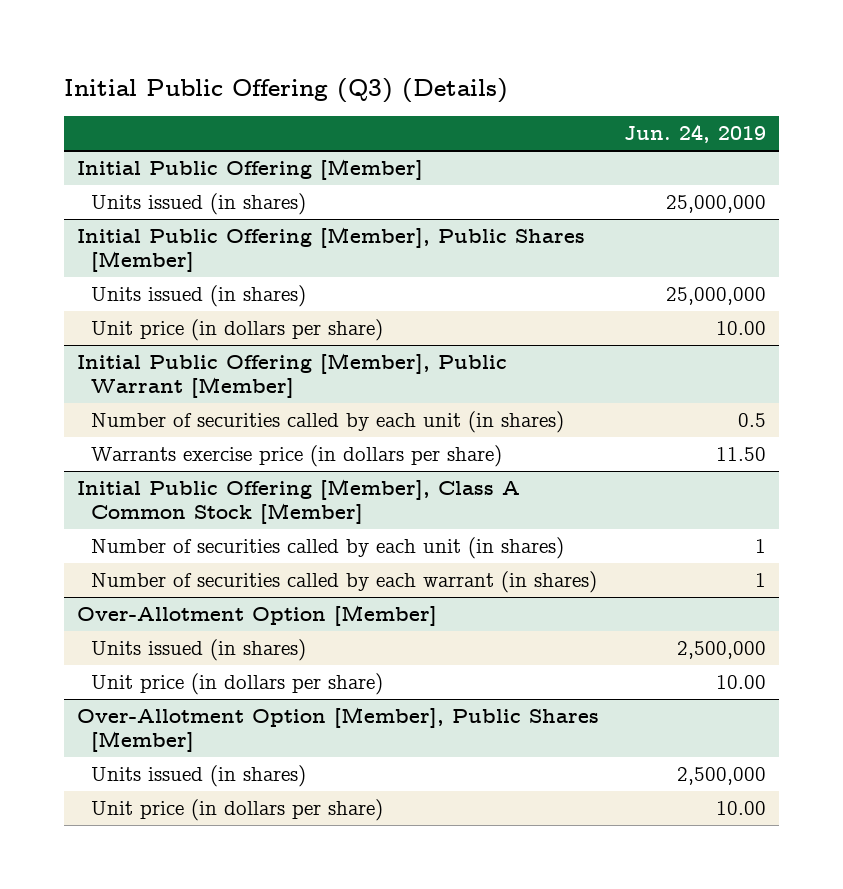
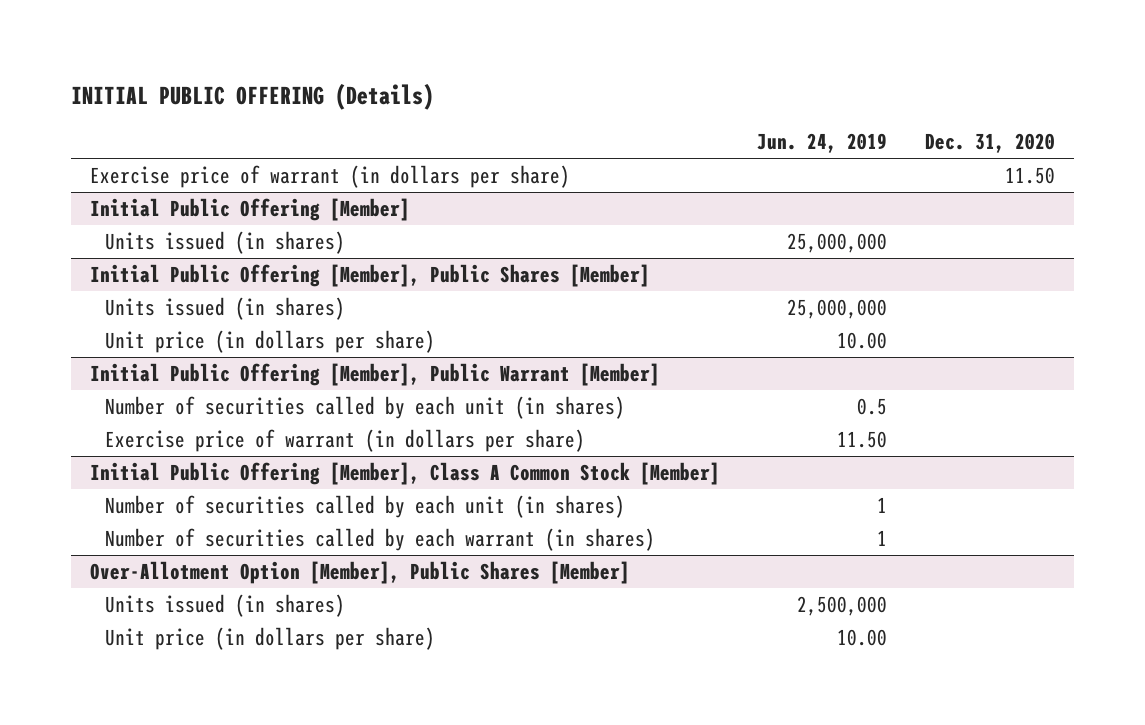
- Initial Public Offering (Q3) (Details)
+ INITIAL PUBLIC OFFERING (Details)
- | Jun. 24, 2019
+ | Jun. 24, 2019 | Dec. 31, 2020
+ Exercise price of warrant (in dollars per share) | | 11.50
@ Initial Public Offering [Member], Public Warrant [Member]
- Warrants exercise price (in dollars per share) | 11.50
+ Exercise price of warrant (in dollars per share) | 11.50 |
- Over-Allotment Option [Member]
- Units issued (in shares) | 2,500,000
- Unit price (in dollars per share) | 10.00

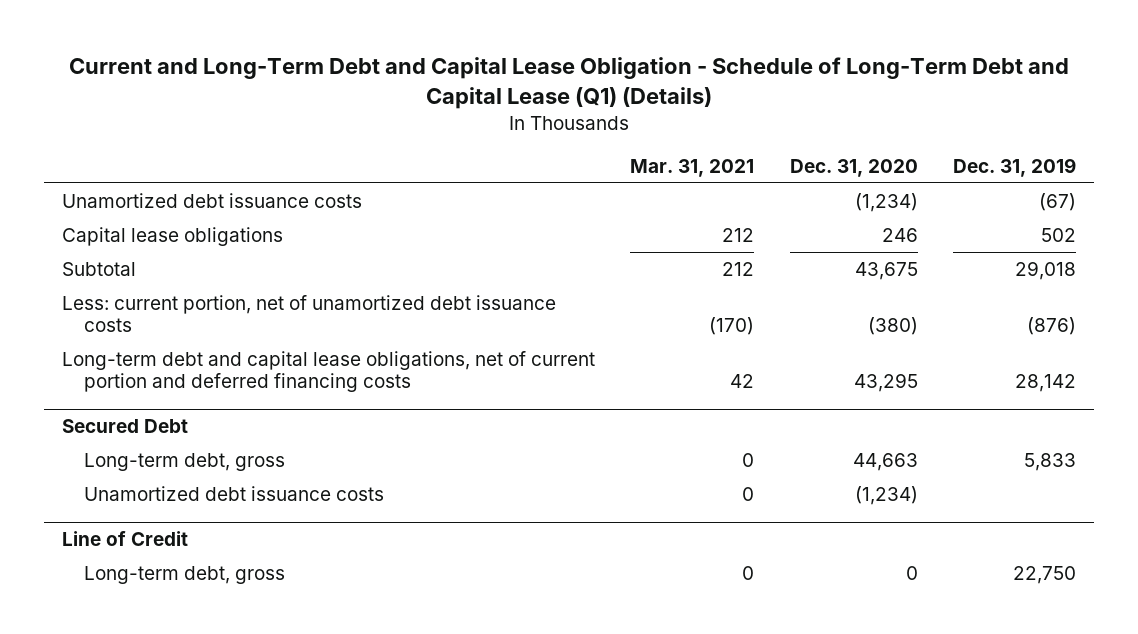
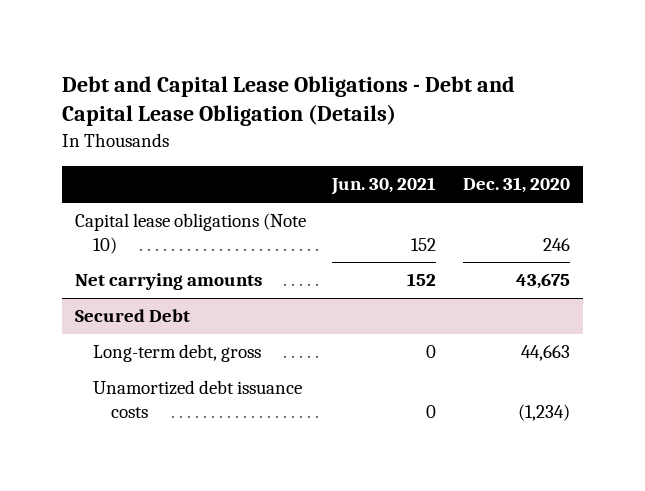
- Current and Long-Term Debt and Capital Lease Obligation - Schedule of Long-Term Debt and Capital Lease (Q1) (Details)
+ Debt and Capital Lease Obligations - Debt and Capital Lease Obligation (Details)
- | Mar. 31, 2021 | Dec. 31, 2020 | Dec. 31, 2019
+ | Jun. 30, 2021 | Dec. 31, 2020
- Unamortized debt issuance costs | | (1,234) | (67)
- Capital lease obligations | 212 | 246 | 502
- Subtotal | 212 | 43,675 | 29,018
- Less: current portion, net of unamortized debt issuance costs | (170) | (380) | (876)
- Long-term debt and capital lease obligations, net of current portion and deferred financing costs | 42 | 43,295 | 28,142
+ Capital lease obligations (Note 10) | 152 | 246
+ Net carrying amounts | 152 | 43,675
- Line of Credit
- Long-term debt, gross | 0 | 0 | 22,750

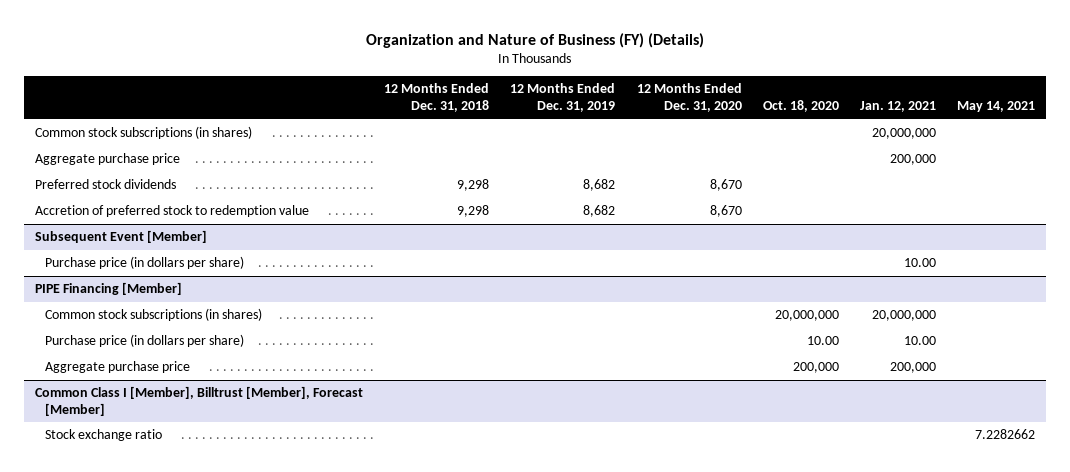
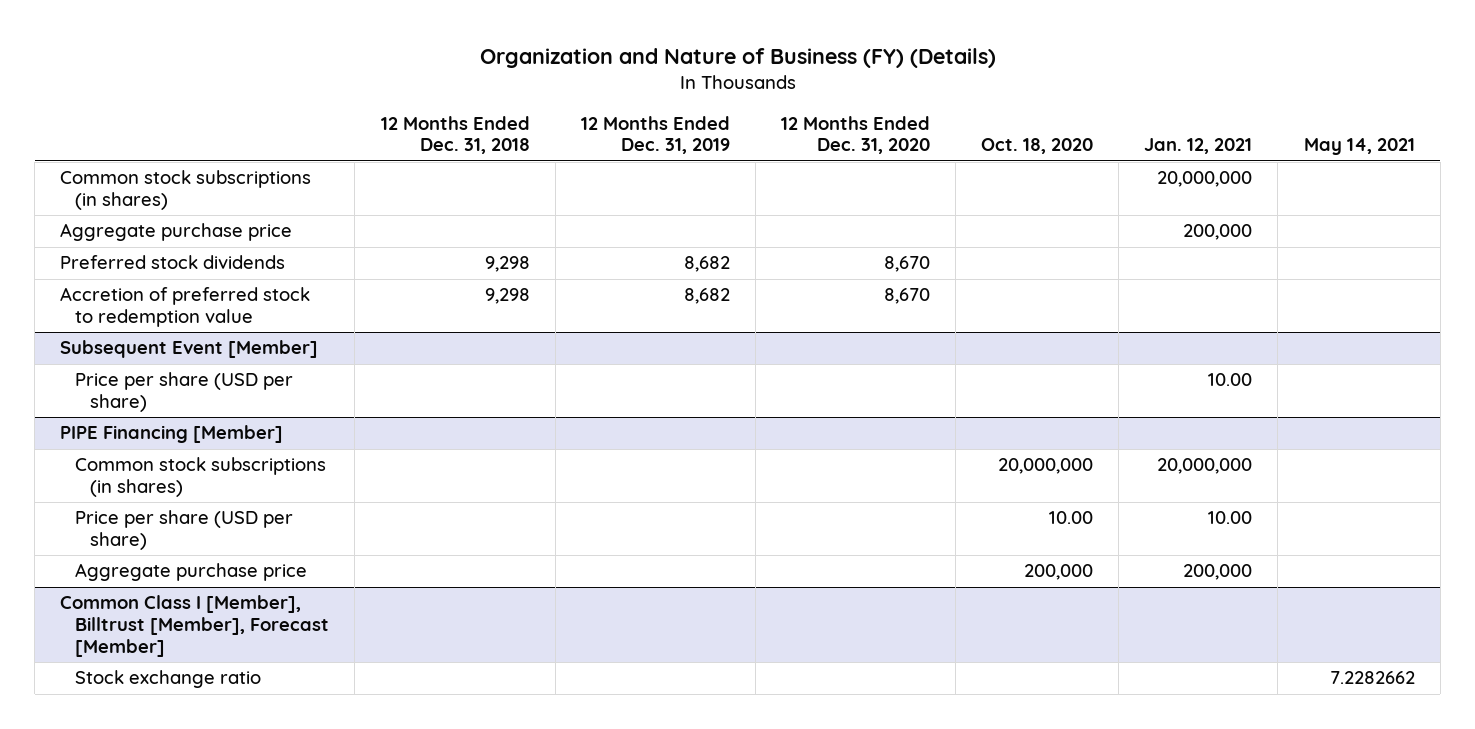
@ Subsequent Event [Member]
- Purchase price (in dollars per share) | | | | | 10.00 |
+ Price per share (USD per share) | | | | | 10.00 |
@ PIPE Financing [Member]
- Purchase price (in dollars per share) | | | | 10.00 | 10.00 |
+ Price per share (USD per share) | | | | 10.00 | 10.00 |

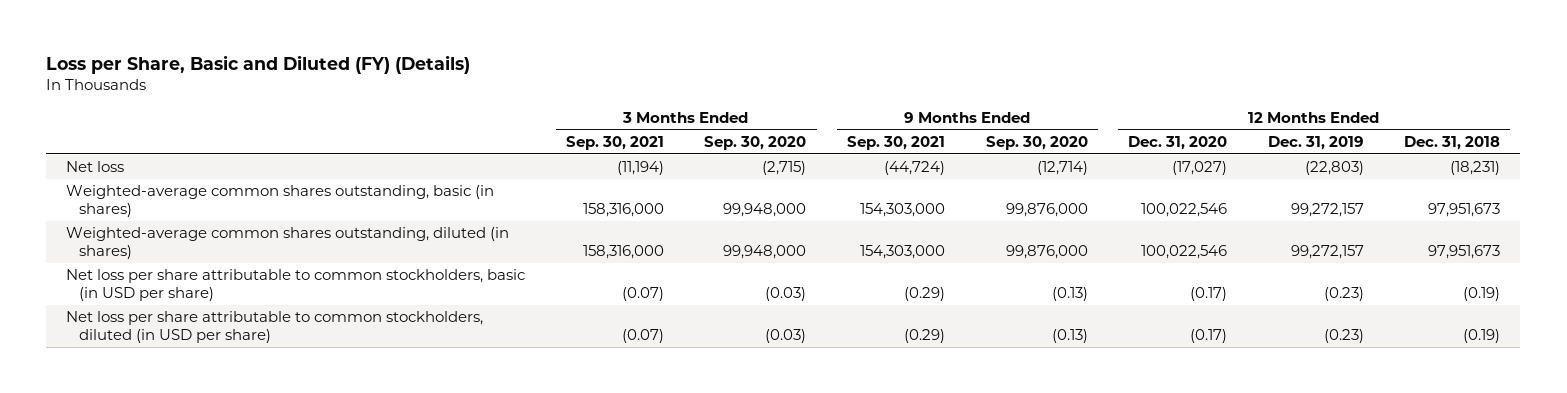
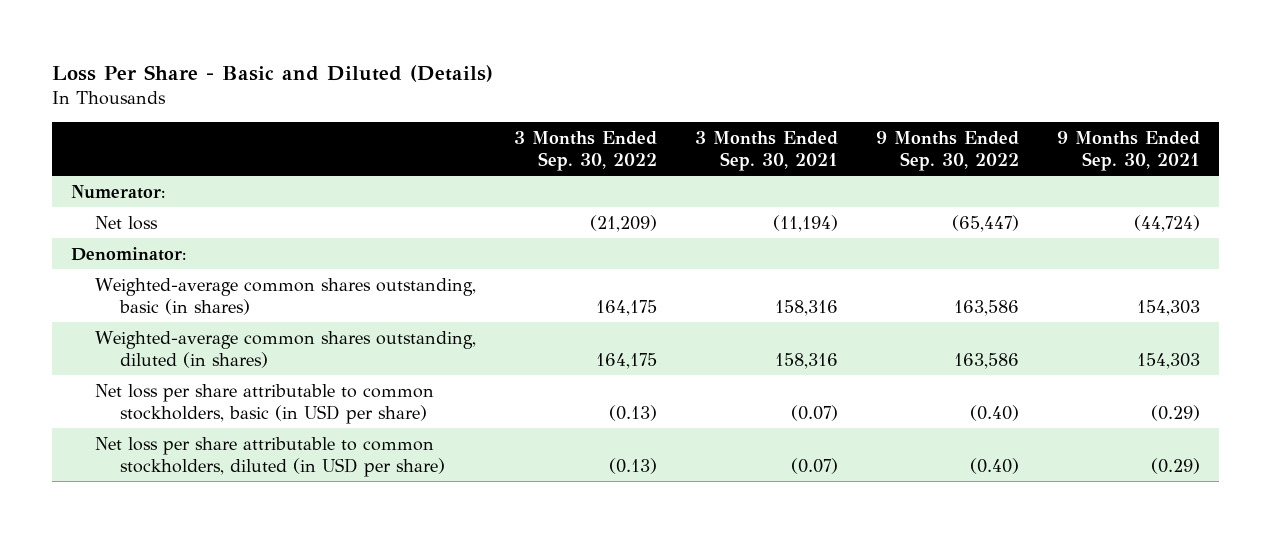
- Loss per Share, Basic and Diluted (FY) (Details)
+ Loss Per Share - Basic and Diluted (Details)
- | 3 Months Ended Sep. 30, 2021 | 3 Months Ended Sep. 30, 2020 | 9 Months Ended Sep. 30, 2021 | 9 Months Ended Sep. 30, 2020 | 12 Months Ended Dec. 31, 2020 | 12 Months Ended Dec. 31, 2019 | 12 Months Ended Dec. 31, 2018
+ | 3 Months Ended Sep. 30, 2022 | 3 Months Ended Sep. 30, 2021 | 9 Months Ended Sep. 30, 2022 | 9 Months Ended Sep. 30, 2021
+ Numerator:
- Weighted-average common shares outstanding, basic (in shares) | 158,316,000 | 99,948,000 | 154,303,000 | 99,876,000 | 100,022,546 | 99,272,157 | 97,951,673
- Weighted-average common shares outstanding, diluted (in shares) | 158,316,000 | 99,948,000 | 154,303,000 | 99,876,000 | 100,022,546 | 99,272,157 | 97,951,673
+ Denominator:
+ Weighted-average common shares outstanding, basic (in shares) | 164,175 | 158,316 | 163,586 | 154,303
+ Weighted-average common shares outstanding, diluted (in shares) | 164,175 | 158,316 | 163,586 | 154,303

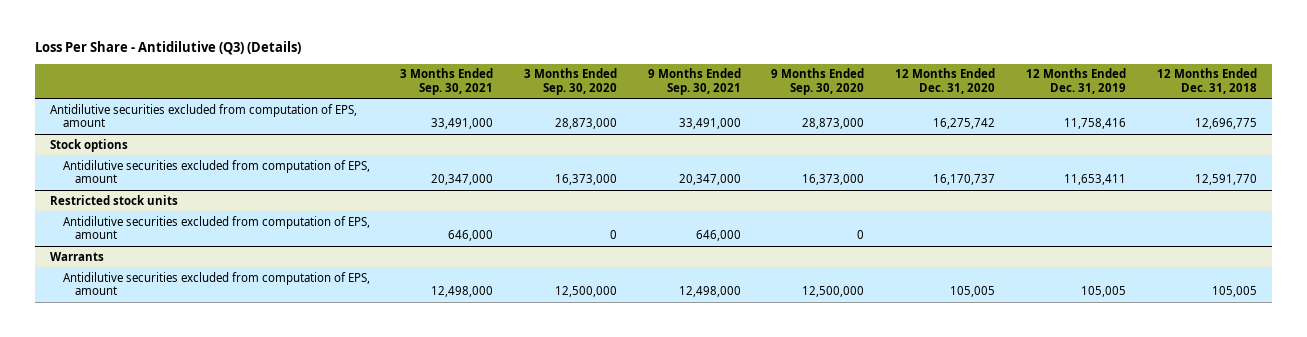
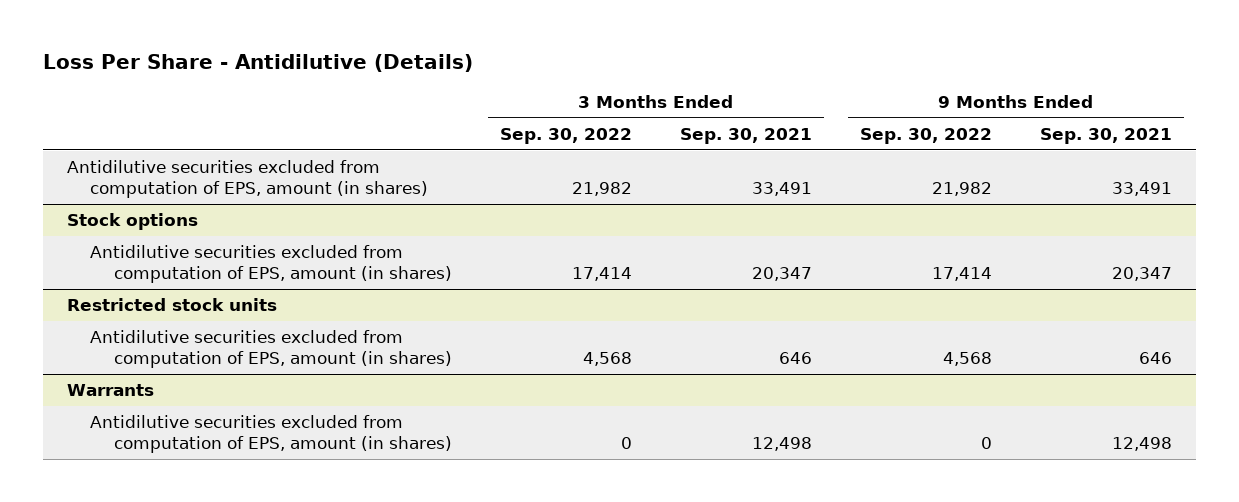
- Loss Per Share - Antidilutive (Q3) (Details)
+ Loss Per Share - Antidilutive (Details)
- | 3 Months Ended Sep. 30, 2021 | 3 Months Ended Sep. 30, 2020 | 9 Months Ended Sep. 30, 2021 | 9 Months Ended Sep. 30, 2020 | 12 Months Ended Dec. 31, 2020 | 12 Months Ended Dec. 31, 2019 | 12 Months Ended Dec. 31, 2018
+ | 3 Months Ended Sep. 30, 2022 | 3 Months Ended Sep. 30, 2021 | 9 Months Ended Sep. 30, 2022 | 9 Months Ended Sep. 30, 2021
- Antidilutive securities excluded from computation of EPS, amount | 33,491,000 | 28,873,000 | 33,491,000 | 28,873,000 | 16,275,742 | 11,758,416 | 12,696,775
+ Antidilutive securities excluded from computation of EPS, amount (in shares) | 21,982 | 33,491 | 21,982 | 33,491
@ Stock options
- Antidilutive securities excluded from computation of EPS, amount | 20,347,000 | 16,373,000 | 20,347,000 | 16,373,000 | 16,170,737 | 11,653,411 | 12,591,770
+ Antidilutive securities excluded from computation of EPS, amount (in shares) | 17,414 | 20,347 | 17,414 | 20,347
@ Restricted stock units
- Antidilutive securities excluded from computation of EPS, amount | 646,000 | 0 | 646,000 | 0 | | |
+ Antidilutive securities excluded from computation of EPS, amount (in shares) | 4,568 | 646 | 4,568 | 646
@ Warrants
- Antidilutive securities excluded from computation of EPS, amount | 12,498,000 | 12,500,000 | 12,498,000 | 12,500,000 | 105,005 | 105,005 | 105,005
+ Antidilutive securities excluded from computation of EPS, amount (in shares) | 0 | 12,498 | 0 | 12,498

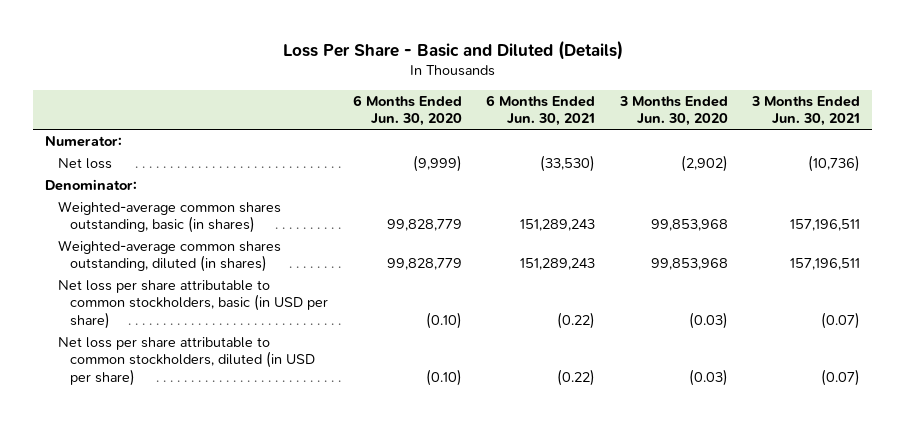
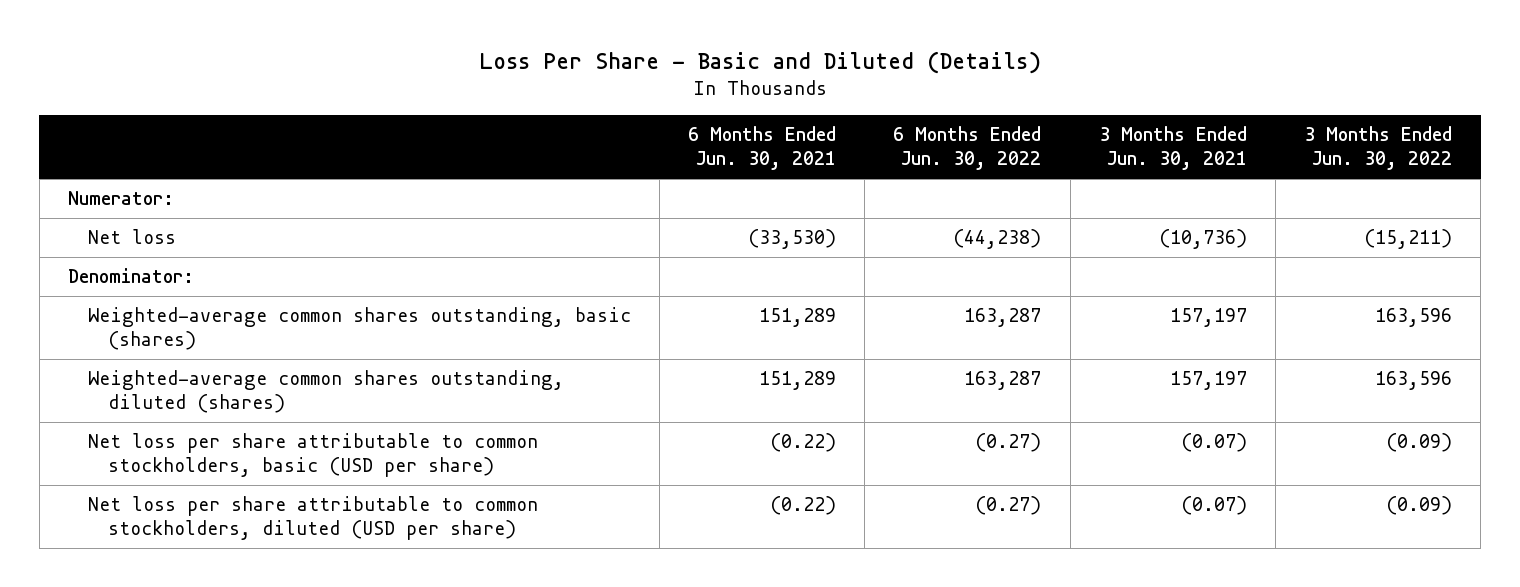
- | 6 Months Ended Jun. 30, 2020 | 6 Months Ended Jun. 30, 2021 | 3 Months Ended Jun. 30, 2020 | 3 Months Ended Jun. 30, 2021
+ | 6 Months Ended Jun. 30, 2021 | 6 Months Ended Jun. 30, 2022 | 3 Months Ended Jun. 30, 2021 | 3 Months Ended Jun. 30, 2022
- Weighted-average common shares outstanding, basic (in shares) | 99,828,779 | 151,289,243 | 99,853,968 | 157,196,511
- Weighted-average common shares outstanding, diluted (in shares) | 99,828,779 | 151,289,243 | 99,853,968 | 157,196,511
- Net loss per share attributable to common stockholders, basic (in USD per share) | (0.10) | (0.22) | (0.03) | (0.07)
- Net loss per share attributable to common stockholders, diluted (in USD per share) | (0.10) | (0.22) | (0.03) | (0.07)
+ Weighted-average common shares outstanding, basic (shares) | 151,289 | 163,287 | 157,197 | 163,596
+ Weighted-average common shares outstanding, diluted (shares) | 151,289 | 163,287 | 157,197 | 163,596
+ Net loss per share attributable to common stockholders, basic (USD per share) | (0.22) | (0.27) | (0.07) | (0.09)
+ Net loss per share attributable to common stockholders, diluted (USD per share) | (0.22) | (0.27) | (0.07) | (0.09)

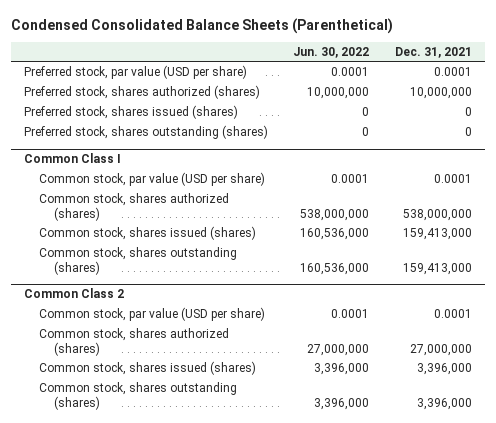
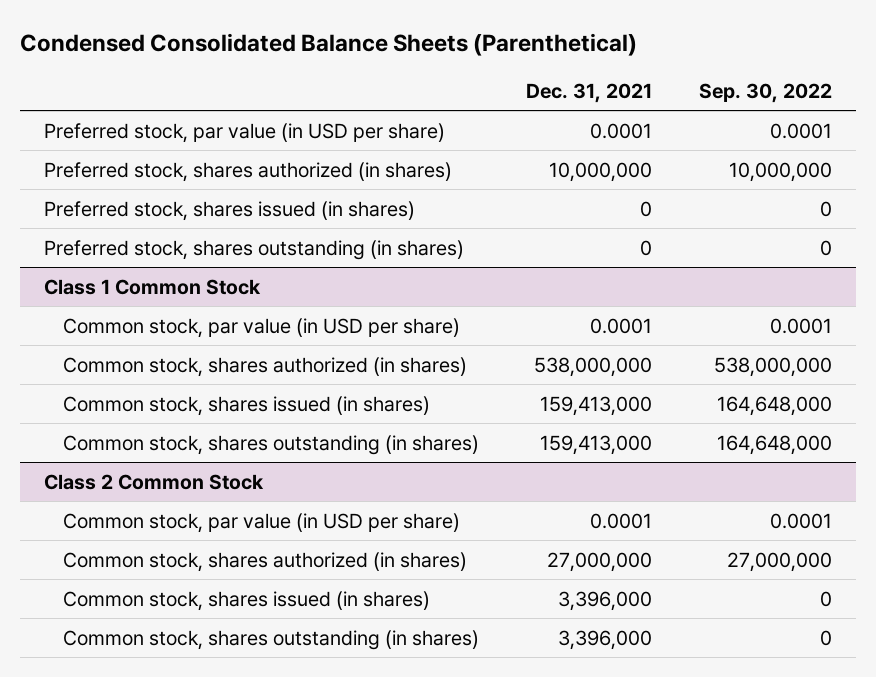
- | Jun. 30, 2022 | Dec. 31, 2021
+ | Dec. 31, 2021 | Sep. 30, 2022
- Preferred stock, par value (USD per share) | 0.0001 | 0.0001
- Preferred stock, shares authorized (shares) | 10,000,000 | 10,000,000
- Preferred stock, shares issued (shares) | 0 | 0
- Preferred stock, shares outstanding (shares) | 0 | 0
- Common Class I
- Common stock, par value (USD per share) | 0.0001 | 0.0001
- Common stock, shares authorized (shares) | 538,000,000 | 538,000,000
- Common stock, shares issued (shares) | 160,536,000 | 159,413,000
- Common stock, shares outstanding (shares) | 160,536,000 | 159,413,000
- Common Class 2
- Common stock, par value (USD per share) | 0.0001 | 0.0001
- Common stock, shares authorized (shares) | 27,000,000 | 27,000,000
- Common stock, shares issued (shares) | 3,396,000 | 3,396,000
- Common stock, shares outstanding (shares) | 3,396,000 | 3,396,000
+ Preferred stock, par value (in USD per share) | 0.0001 | 0.0001
+ Preferred stock, shares authorized (in shares) | 10,000,000 | 10,000,000
+ Preferred stock, shares issued (in shares) | 0 | 0
+ Preferred stock, shares outstanding (in shares) | 0 | 0
+ Class 1 Common Stock
+ Common stock, par value (in USD per share) | 0.0001 | 0.0001
+ Common stock, shares authorized (in shares) | 538,000,000 | 538,000,000
+ Common stock, shares issued (in shares) | 159,413,000 | 164,648,000
+ Common stock, shares outstanding (in shares) | 159,413,000 | 164,648,000
+ Class 2 Common Stock
+ Common stock, par value (in USD per share) | 0.0001 | 0.0001
+ Common stock, shares authorized (in shares) | 27,000,000 | 27,000,000
+ Common stock, shares issued (in shares) | 3,396,000 | 0
+ Common stock, shares outstanding (in shares) | 3,396,000 | 0

